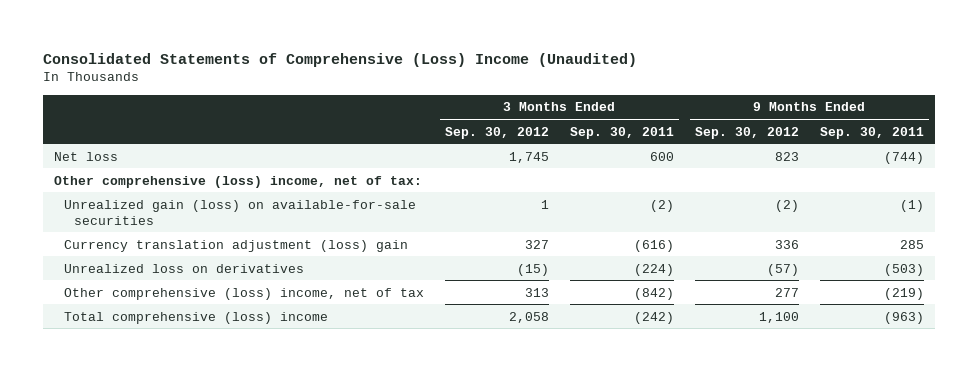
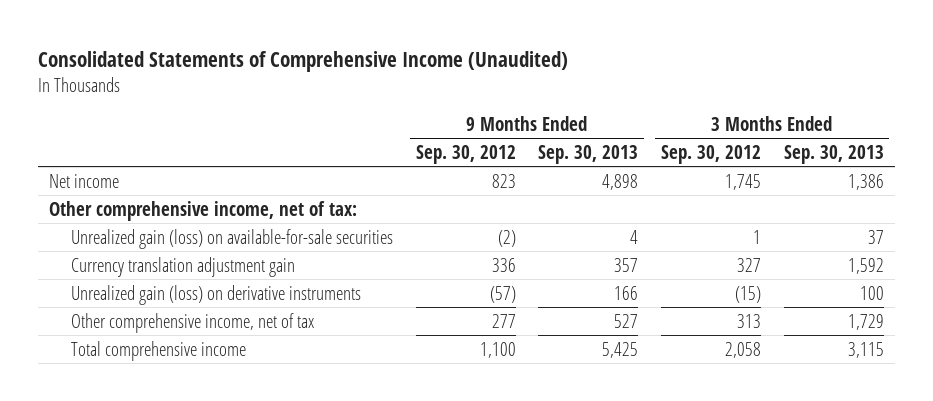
- Consolidated Statements of Comprehensive (Loss) Income (Unaudited)
+ Consolidated Statements of Comprehensive Income (Unaudited)
- | 3 Months Ended Sep. 30, 2012 | 3 Months Ended Sep. 30, 2011 | 9 Months Ended Sep. 30, 2012 | 9 Months Ended Sep. 30, 2011
+ | 9 Months Ended Sep. 30, 2012 | 9 Months Ended Sep. 30, 2013 | 3 Months Ended Sep. 30, 2012 | 3 Months Ended Sep. 30, 2013
- Net loss | 1,745 | 600 | 823 | (744)
- Other comprehensive (loss) income, net of tax:
+ Net income | 823 | 4,898 | 1,745 | 1,386
+ Other comprehensive income, net of tax:
- Currency translation adjustment (loss) gain | 327 | (616) | 336 | 285
- Unrealized loss on derivatives | (15) | (224) | (57) | (503)
- Other comprehensive (loss) income, net of tax | 313 | (842) | 277 | (219)
- Total comprehensive (loss) income | 2,058 | (242) | 1,100 | (963)
+ Currency translation adjustment gain | 336 | 357 | 327 | 1,592
+ Unrealized gain (loss) on derivative instruments | (57) | 166 | (15) | 100
+ Other comprehensive income, net of tax | 277 | 527 | 313 | 1,729
+ Total comprehensive income | 1,100 | 5,425 | 2,058 | 3,115

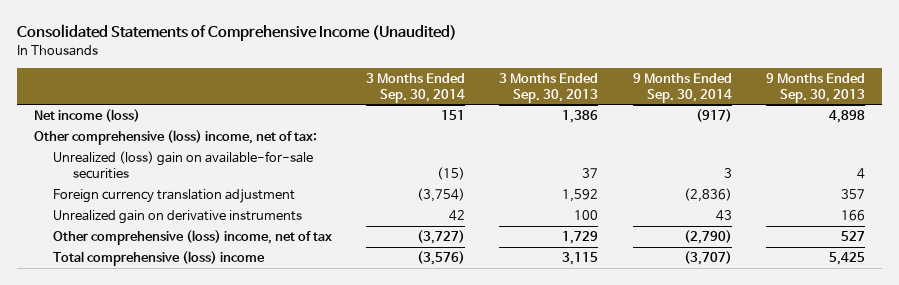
- | 9 Months Ended Sep. 30, 2012 | 9 Months Ended Sep. 30, 2013 | 3 Months Ended Sep. 30, 2012 | 3 Months Ended Sep. 30, 2013
+ | 3 Months Ended Sep. 30, 2014 | 3 Months Ended Sep. 30, 2013 | 9 Months Ended Sep. 30, 2014 | 9 Months Ended Sep. 30, 2013
- Net income | 823 | 4,898 | 1,745 | 1,386
- Other comprehensive income, net of tax:
- Unrealized gain (loss) on available-for-sale securities | (2) | 4 | 1 | 37
- Currency translation adjustment gain | 336 | 357 | 327 | 1,592
- Unrealized gain (loss) on derivative instruments | (57) | 166 | (15) | 100
- Other comprehensive income, net of tax | 277 | 527 | 313 | 1,729
- Total comprehensive income | 1,100 | 5,425 | 2,058 | 3,115
+ Net income (loss) | 151 | 1,386 | (917) | 4,898
+ Other comprehensive (loss) income, net of tax:
+ Unrealized (loss) gain on available-for-sale securities | (15) | 37 | 3 | 4
+ Foreign currency translation adjustment | (3,754) | 1,592 | (2,836) | 357
+ Unrealized gain on derivative instruments | 42 | 100 | 43 | 166
+ Other comprehensive (loss) income, net of tax | (3,727) | 1,729 | (2,790) | 527
+ Total comprehensive (loss) income | (3,576) | 3,115 | (3,707) | 5,425

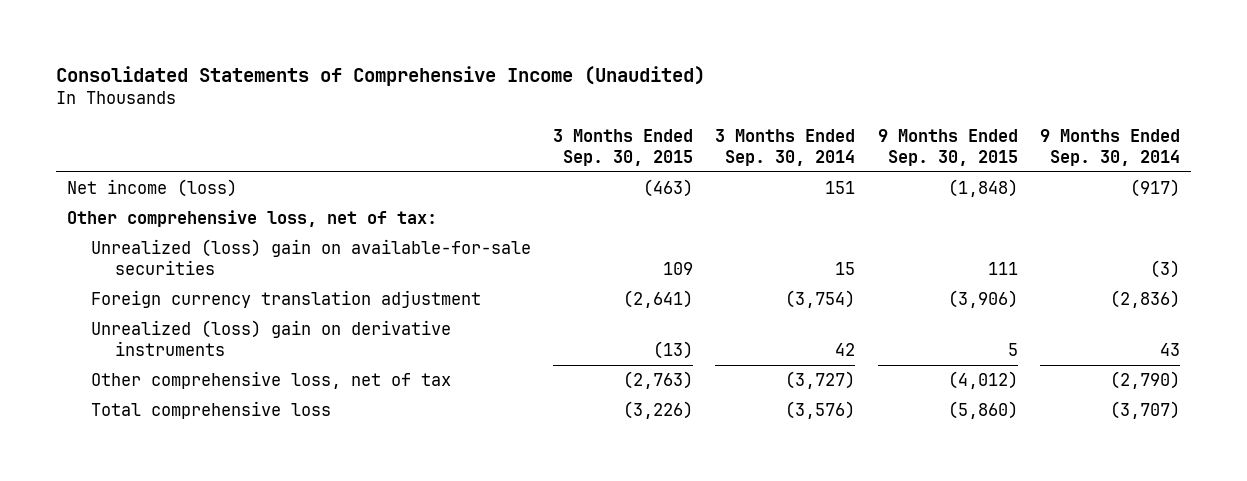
- | 3 Months Ended Sep. 30, 2014 | 3 Months Ended Sep. 30, 2013 | 9 Months Ended Sep. 30, 2014 | 9 Months Ended Sep. 30, 2013
+ | 3 Months Ended Sep. 30, 2015 | 3 Months Ended Sep. 30, 2014 | 9 Months Ended Sep. 30, 2015 | 9 Months Ended Sep. 30, 2014
- Other comprehensive (loss) income, net of tax:
- Unrealized (loss) gain on available-for-sale securities | (15) | 37 | 3 | 4
+ Other comprehensive loss, net of tax:
+ Unrealized (loss) gain on available-for-sale securities | 109 | 15 | 111 | (3)
- Unrealized gain on derivative instruments | 42 | 100 | 43 | 166
- Other comprehensive (loss) income, net of tax | (3,727) | 1,729 | (2,790) | 527
- Total comprehensive (loss) income | (3,576) | 3,115 | (3,707) | 5,425
+ Unrealized (loss) gain on derivative instruments | (13) | 42 | 5 | 43
+ Other comprehensive loss, net of tax | (2,763) | (3,727) | (4,012) | (2,790)
+ Total comprehensive loss | (3,226) | (3,576) | (5,860) | (3,707)

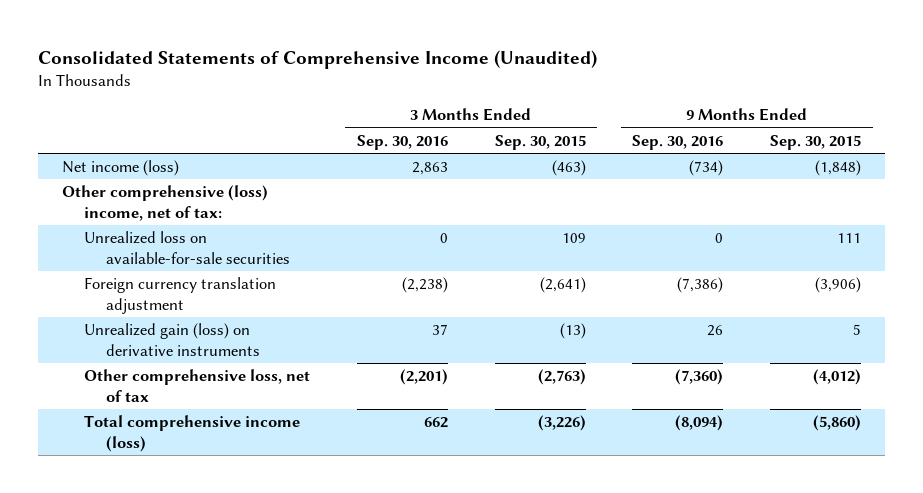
- | 3 Months Ended Sep. 30, 2015 | 3 Months Ended Sep. 30, 2014 | 9 Months Ended Sep. 30, 2015 | 9 Months Ended Sep. 30, 2014
+ | 3 Months Ended Sep. 30, 2016 | 3 Months Ended Sep. 30, 2015 | 9 Months Ended Sep. 30, 2016 | 9 Months Ended Sep. 30, 2015
- Other comprehensive loss, net of tax:
- Unrealized (loss) gain on available-for-sale securities | 109 | 15 | 111 | (3)
+ Other comprehensive (loss) income, net of tax:
+ Unrealized loss on available-for-sale securities | 0 | 109 | 0 | 111
- Unrealized (loss) gain on derivative instruments | (13) | 42 | 5 | 43
+ Unrealized gain (loss) on derivative instruments | 37 | (13) | 26 | 5
- Total comprehensive loss | (3,226) | (3,576) | (5,860) | (3,707)
+ Total comprehensive income (loss) | 662 | (3,226) | (8,094) | (5,860)

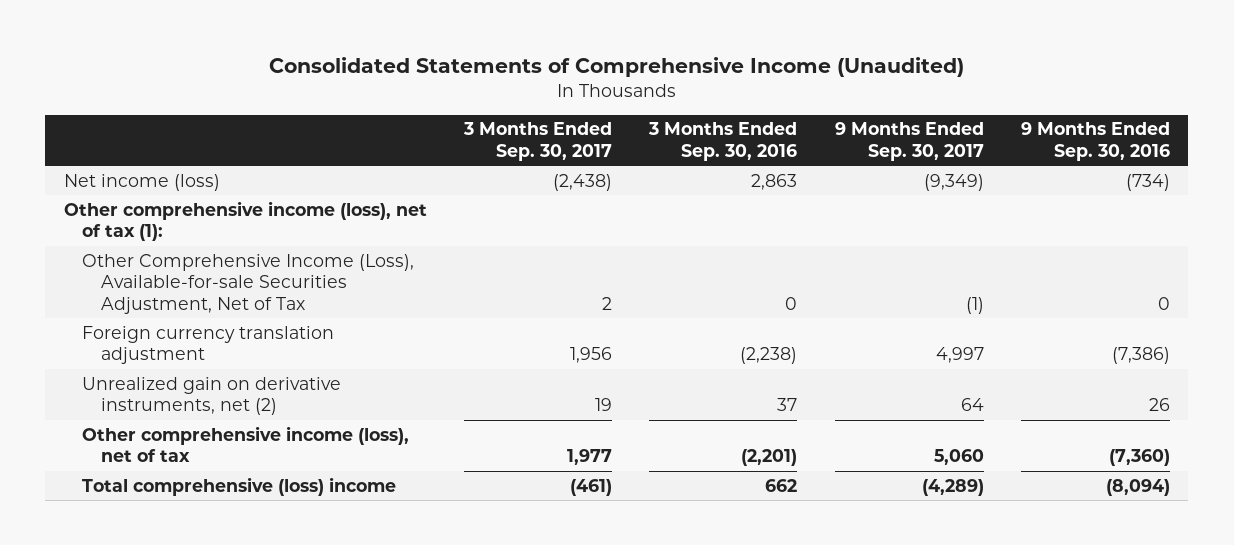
- | 3 Months Ended Sep. 30, 2016 | 3 Months Ended Sep. 30, 2015 | 9 Months Ended Sep. 30, 2016 | 9 Months Ended Sep. 30, 2015
+ | 3 Months Ended Sep. 30, 2017 | 3 Months Ended Sep. 30, 2016 | 9 Months Ended Sep. 30, 2017 | 9 Months Ended Sep. 30, 2016
- Other comprehensive (loss) income, net of tax:
- Unrealized loss on available-for-sale securities | 0 | 109 | 0 | 111
+ Other comprehensive income (loss), net of tax (1):
+ Other Comprehensive Income (Loss), Available-for-sale Securities Adjustment, Net of Tax | 2 | 0 | (1) | 0
- Unrealized gain (loss) on derivative instruments | 37 | (13) | 26 | 5
- Other comprehensive loss, net of tax | (2,201) | (2,763) | (7,360) | (4,012)
- Total comprehensive income (loss) | 662 | (3,226) | (8,094) | (5,860)
+ Unrealized gain on derivative instruments, net (2) | 19 | 37 | 64 | 26
+ Other comprehensive income (loss), net of tax | 1,977 | (2,201) | 5,060 | (7,360)
+ Total comprehensive (loss) income | (461) | 662 | (4,289) | (8,094)

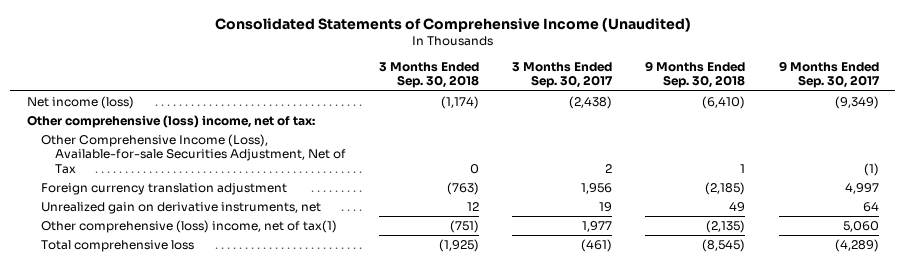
- | 3 Months Ended Sep. 30, 2017 | 3 Months Ended Sep. 30, 2016 | 9 Months Ended Sep. 30, 2017 | 9 Months Ended Sep. 30, 2016
+ | 3 Months Ended Sep. 30, 2018 | 3 Months Ended Sep. 30, 2017 | 9 Months Ended Sep. 30, 2018 | 9 Months Ended Sep. 30, 2017
- Other comprehensive income (loss), net of tax (1):
+ Other comprehensive (loss) income, net of tax:
- Unrealized gain on derivative instruments, net (2) | 19 | 37 | 64 | 26
- Other comprehensive income (loss), net of tax | 1,977 | (2,201) | 5,060 | (7,360)
- Total comprehensive (loss) income | (461) | 662 | (4,289) | (8,094)
+ Unrealized gain on derivative instruments, net | 12 | 19 | 49 | 64
+ Other comprehensive (loss) income, net of tax(1) | (751) | 1,977 | (2,135) | 5,060
+ Total comprehensive loss | (1,925) | (461) | (8,545) | (4,289)

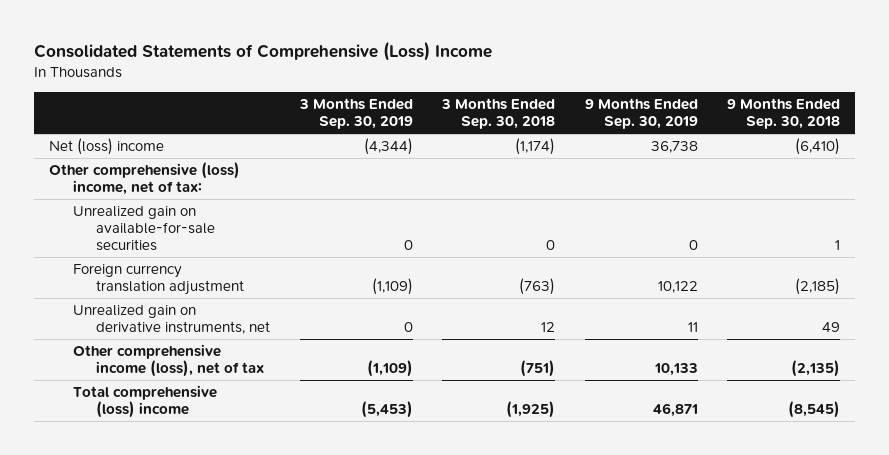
- Consolidated Statements of Comprehensive Income (Unaudited)
+ Consolidated Statements of Comprehensive (Loss) Income
- | 3 Months Ended Sep. 30, 2018 | 3 Months Ended Sep. 30, 2017 | 9 Months Ended Sep. 30, 2018 | 9 Months Ended Sep. 30, 2017
+ | 3 Months Ended Sep. 30, 2019 | 3 Months Ended Sep. 30, 2018 | 9 Months Ended Sep. 30, 2019 | 9 Months Ended Sep. 30, 2018
- Net income (loss) | (1,174) | (2,438) | (6,410) | (9,349)
+ Net (loss) income | (4,344) | (1,174) | 36,738 | (6,410)
- Other Comprehensive Income (Loss), Available-for-sale Securities Adjustment, Net of Tax | 0 | 2 | 1 | (1)
+ Unrealized gain on available-for-sale securities | 0 | 0 | 0 | 1
- Other comprehensive (loss) income, net of tax(1) | (751) | 1,977 | (2,135) | 5,060
- Total comprehensive loss | (1,925) | (461) | (8,545) | (4,289)
+ Other comprehensive income (loss), net of tax | (1,109) | (751) | 10,133 | (2,135)
+ Total comprehensive (loss) income | (5,453) | (1,925) | 46,871 | (8,545)

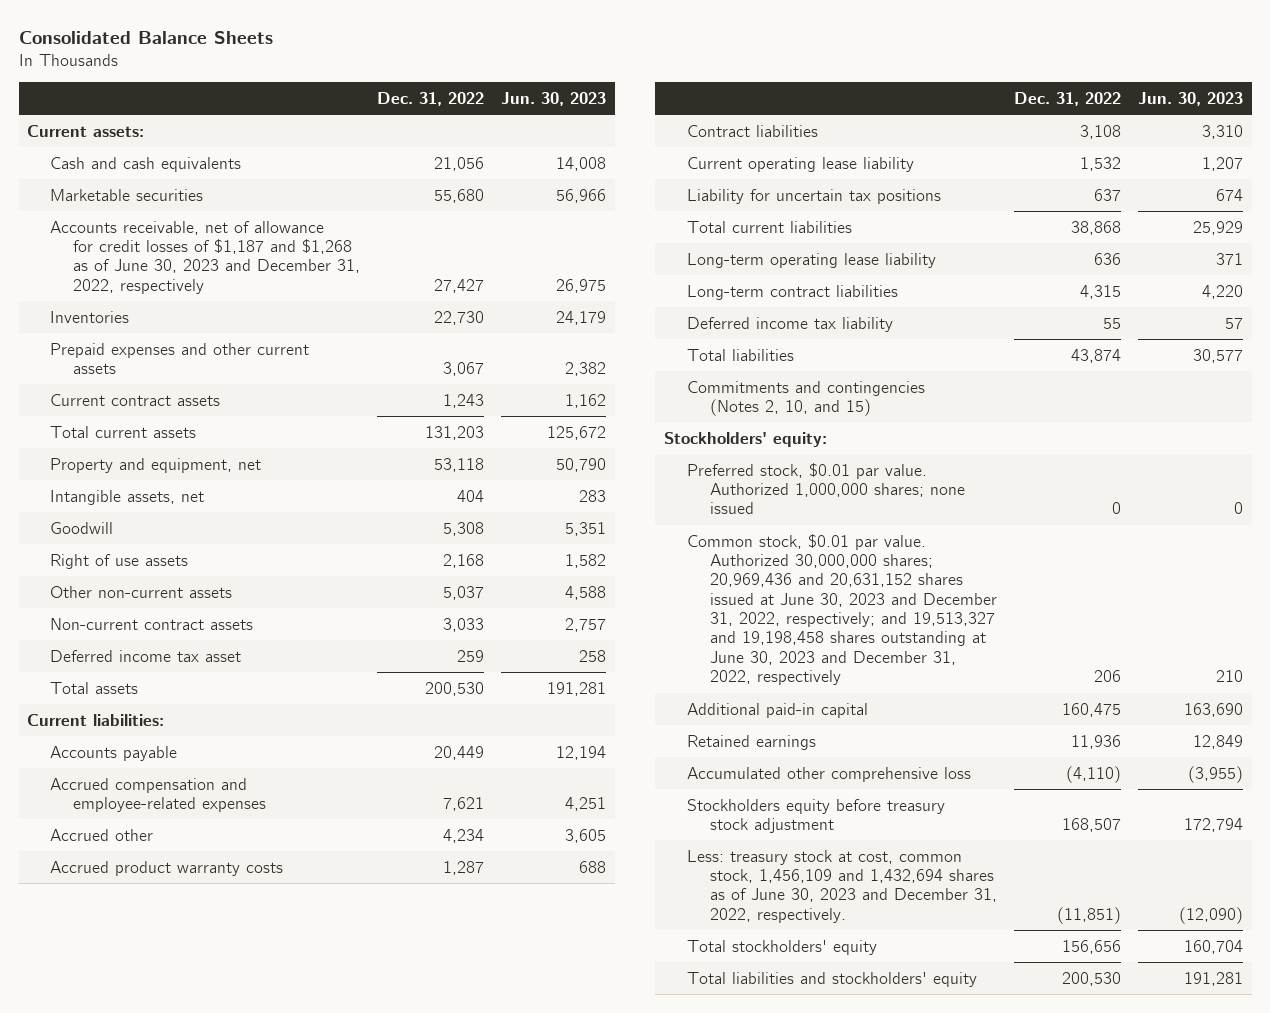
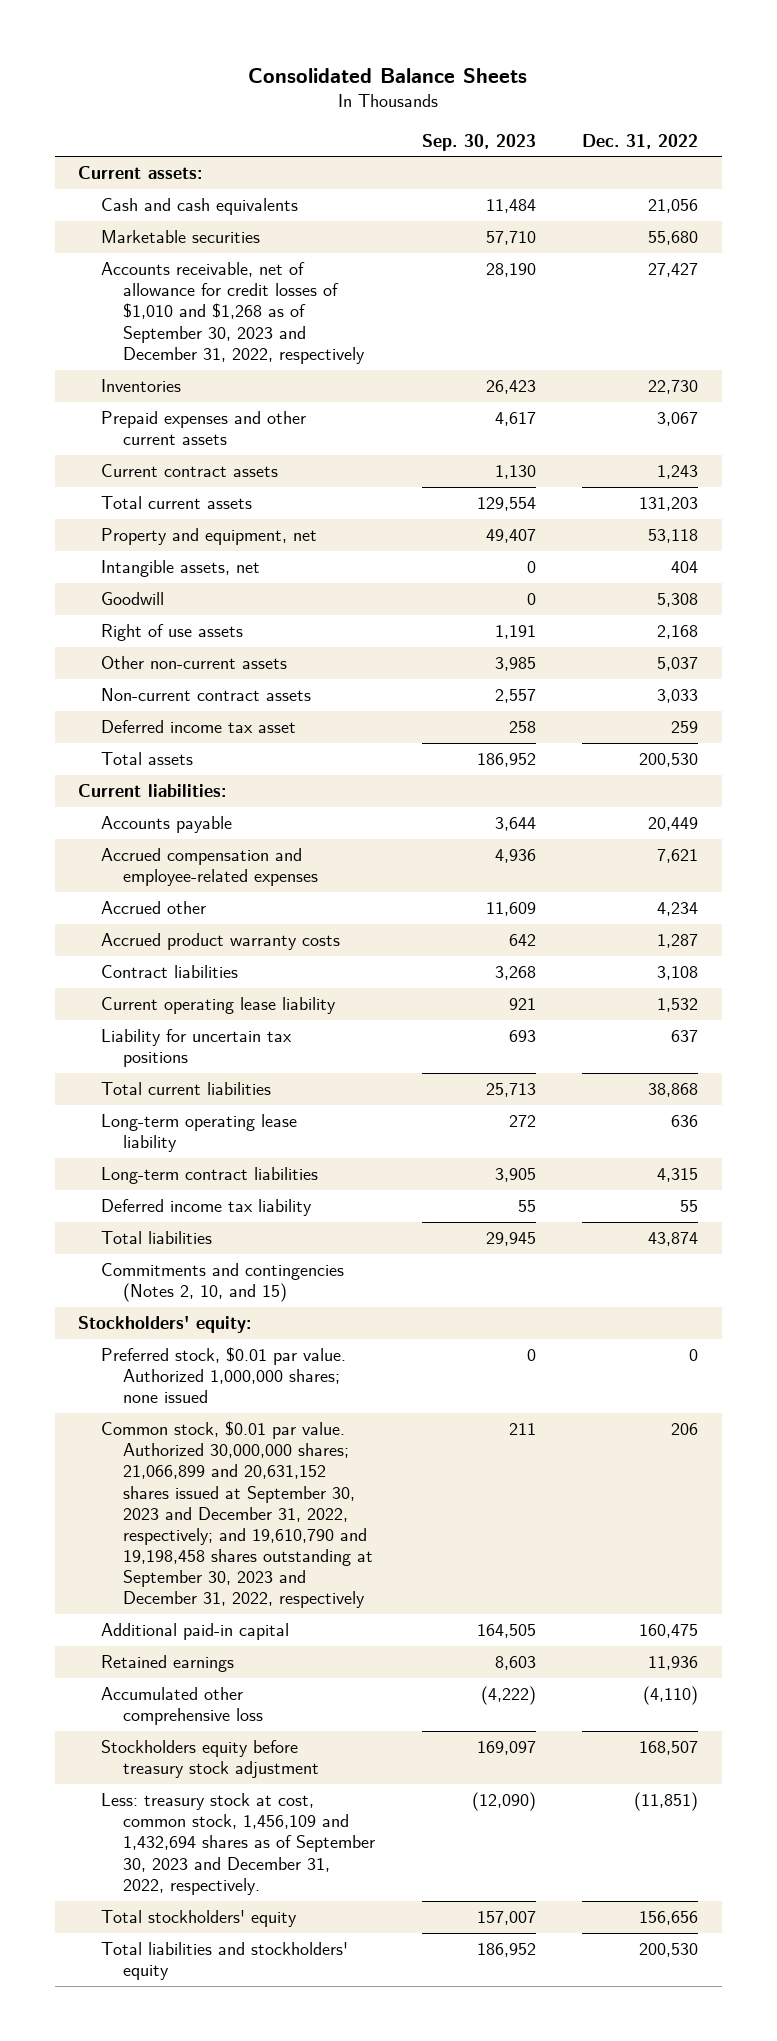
- | Dec. 31, 2022 | Jun. 30, 2023
+ | Sep. 30, 2023 | Dec. 31, 2022
- Accounts receivable, net of allowance for credit losses of $1,187 and $1,268 as of June 30, 2023 and December 31, 2022, respectively | 27,427 | 26,975
+ Accounts receivable, net of allowance for credit losses of $1,010 and $1,268 as of September 30, 2023 and December 31, 2022, respectively | 28,190 | 27,427
- Common stock, $0.01 par value. Authorized 30,000,000 shares; 20,969,436 and 20,631,152 shares issued at June 30, 2023 and December 31, 2022, respectively; and 19,513,327 and 19,198,458 shares outstanding at June 30, 2023 and December 31, 2022, respectively | 206 | 210
+ Common stock, $0.01 par value. Authorized 30,000,000 shares; 21,066,899 and 20,631,152 shares issued at September 30, 2023 and December 31, 2022, respectively; and 19,610,790 and 19,198,458 shares outstanding at September 30, 2023 and December 31, 2022, respectively | 211 | 206
- Less: treasury stock at cost, common stock, 1,456,109 and 1,432,694 shares as of June 30, 2023 and December 31, 2022, respectively. | (11,851) | (12,090)
+ Less: treasury stock at cost, common stock, 1,456,109 and 1,432,694 shares as of September 30, 2023 and December 31, 2022, respectively. | (12,090) | (11,851)

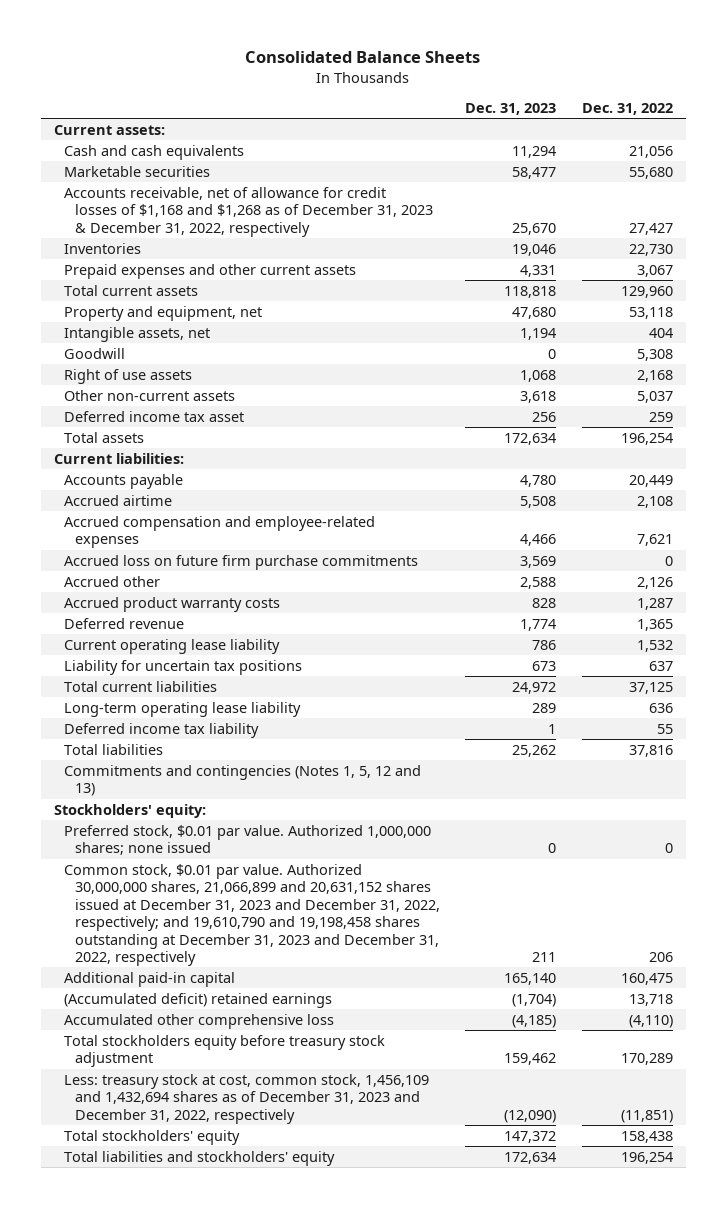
- | Sep. 30, 2023 | Dec. 31, 2022
+ | Dec. 31, 2023 | Dec. 31, 2022
- Accounts receivable, net of allowance for credit losses of $1,010 and $1,268 as of September 30, 2023 and December 31, 2022, respectively | 28,190 | 27,427
+ Accounts receivable, net of allowance for credit losses of $1,168 and $1,268 as of December 31, 2023 & December 31, 2022, respectively | 25,670 | 27,427
- Current contract assets | 1,130 | 1,243
- Total current assets | 129,554 | 131,203
+ Total current assets | 118,818 | 129,960
- Non-current contract assets | 2,557 | 3,033
- Total assets | 186,952 | 200,530
+ Total assets | 172,634 | 196,254
+ Accrued airtime | 5,508 | 2,108
- Accrued other | 11,609 | 4,234
+ Accrued loss on future firm purchase commitments | 3,569 | 0
+ Accrued other | 2,588 | 2,126
- Contract liabilities | 3,268 | 3,108
+ Deferred revenue | 1,774 | 1,365
- Total current liabilities | 25,713 | 38,868
+ Total current liabilities | 24,972 | 37,125
- Long-term contract liabilities | 3,905 | 4,315
- Total liabilities | 29,945 | 43,874
- Commitments and contingencies (Notes 2, 10, and 15)
+ Total liabilities | 25,262 | 37,816
+ Commitments and contingencies (Notes 1, 5, 12 and 13)
- Common stock, $0.01 par value. Authorized 30,000,000 shares; 21,066,899 and 20,631,152 shares issued at September 30, 2023 and December 31, 2022, respectively; and 19,610,790 and 19,198,458 shares outstanding at September 30, 2023 and December 31, 2022, respectively | 211 | 206
+ Common stock, $0.01 par value. Authorized 30,000,000 shares, 21,066,899 and 20,631,152 shares issued at December 31, 2023 and December 31, 2022, respectively; and 19,610,790 and 19,198,458 shares outstanding at December 31, 2023 and December 31, 2022, respectively | 211 | 206
- Retained earnings | 8,603 | 11,936
+ (Accumulated deficit) retained earnings | (1,704) | 13,718
- Stockholders equity before treasury stock adjustment | 169,097 | 168,507
- Less: treasury stock at cost, common stock, 1,456,109 and 1,432,694 shares as of September 30, 2023 and December 31, 2022, respectively. | (12,090) | (11,851)
- Total stockholders' equity | 157,007 | 156,656
- Total liabilities and stockholders' equity | 186,952 | 200,530
+ Total stockholders equity before treasury stock adjustment | 159,462 | 170,289
+ Less: treasury stock at cost, common stock, 1,456,109 and 1,432,694 shares as of December 31, 2023 and December 31, 2022, respectively | (12,090) | (11,851)
+ Total stockholders' equity | 147,372 | 158,438
+ Total liabilities and stockholders' equity | 172,634 | 196,254

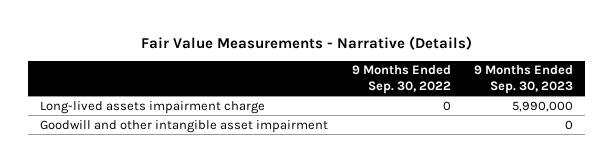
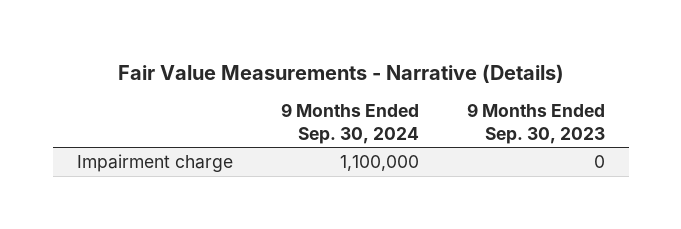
- | 9 Months Ended Sep. 30, 2022 | 9 Months Ended Sep. 30, 2023
+ | 9 Months Ended Sep. 30, 2024 | 9 Months Ended Sep. 30, 2023
- Long-lived assets impairment charge | 0 | 5,990,000
- Goodwill and other intangible asset impairment | | 0
+ Impairment charge | 1,100,000 | 0

